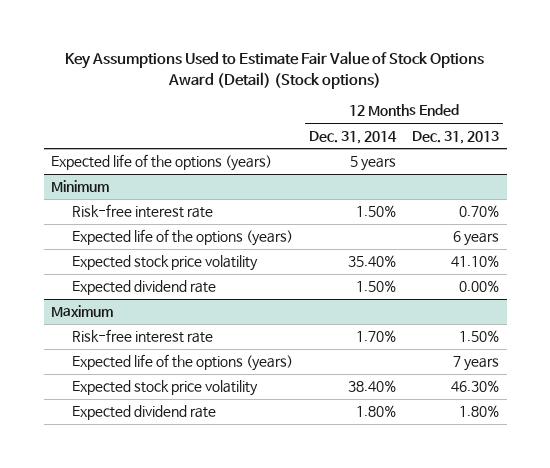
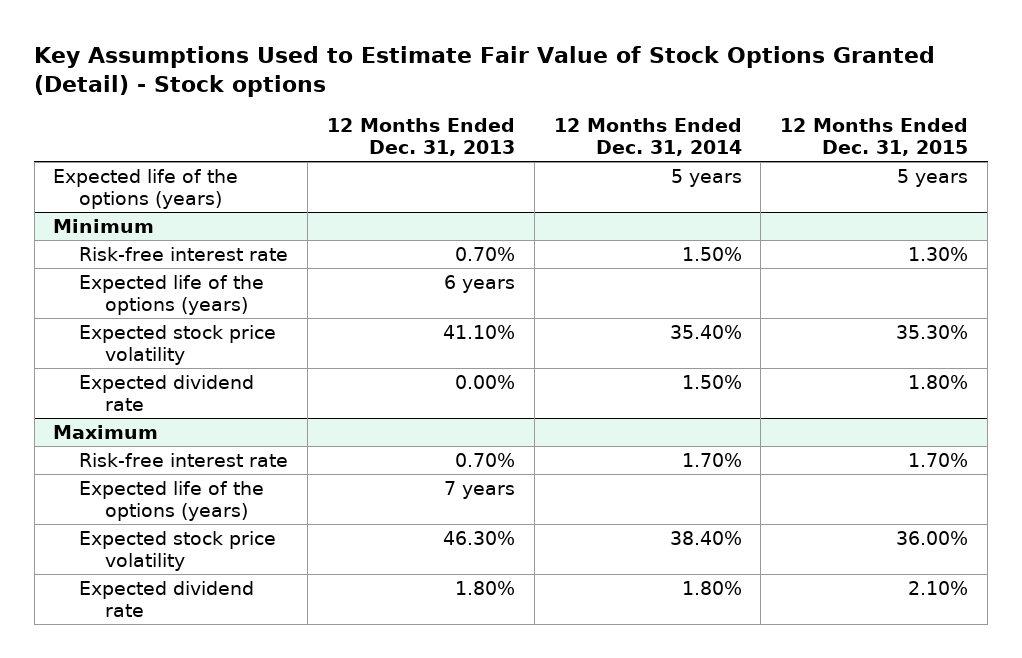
- Key Assumptions Used to Estimate Fair Value of Stock Options Award (Detail) (Stock options)
+ Key Assumptions Used to Estimate Fair Value of Stock Options Granted (Detail) - Stock options
- | 12 Months Ended Dec. 31, 2014 | 12 Months Ended Dec. 31, 2013
+ | 12 Months Ended Dec. 31, 2013 | 12 Months Ended Dec. 31, 2014 | 12 Months Ended Dec. 31, 2015
@ Maximum
- Risk-free interest rate | 1.70% | 1.50%
+ Risk-free interest rate | 0.70% | 1.70% | 1.70%

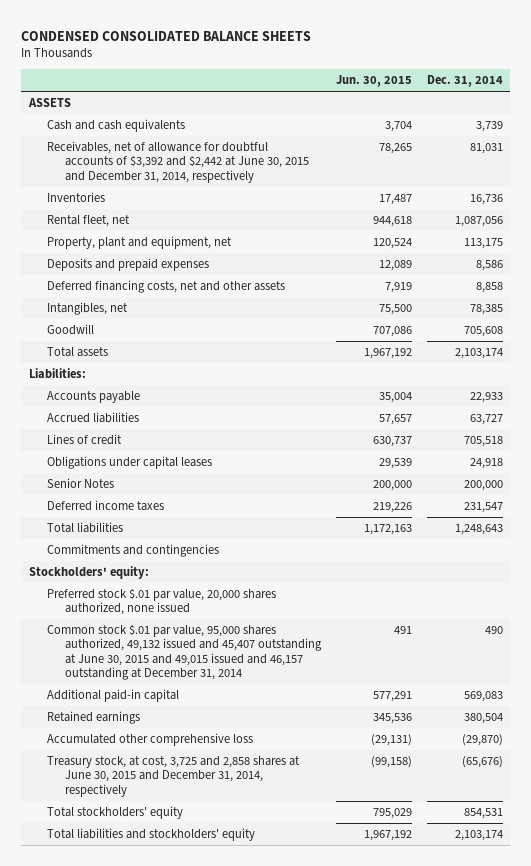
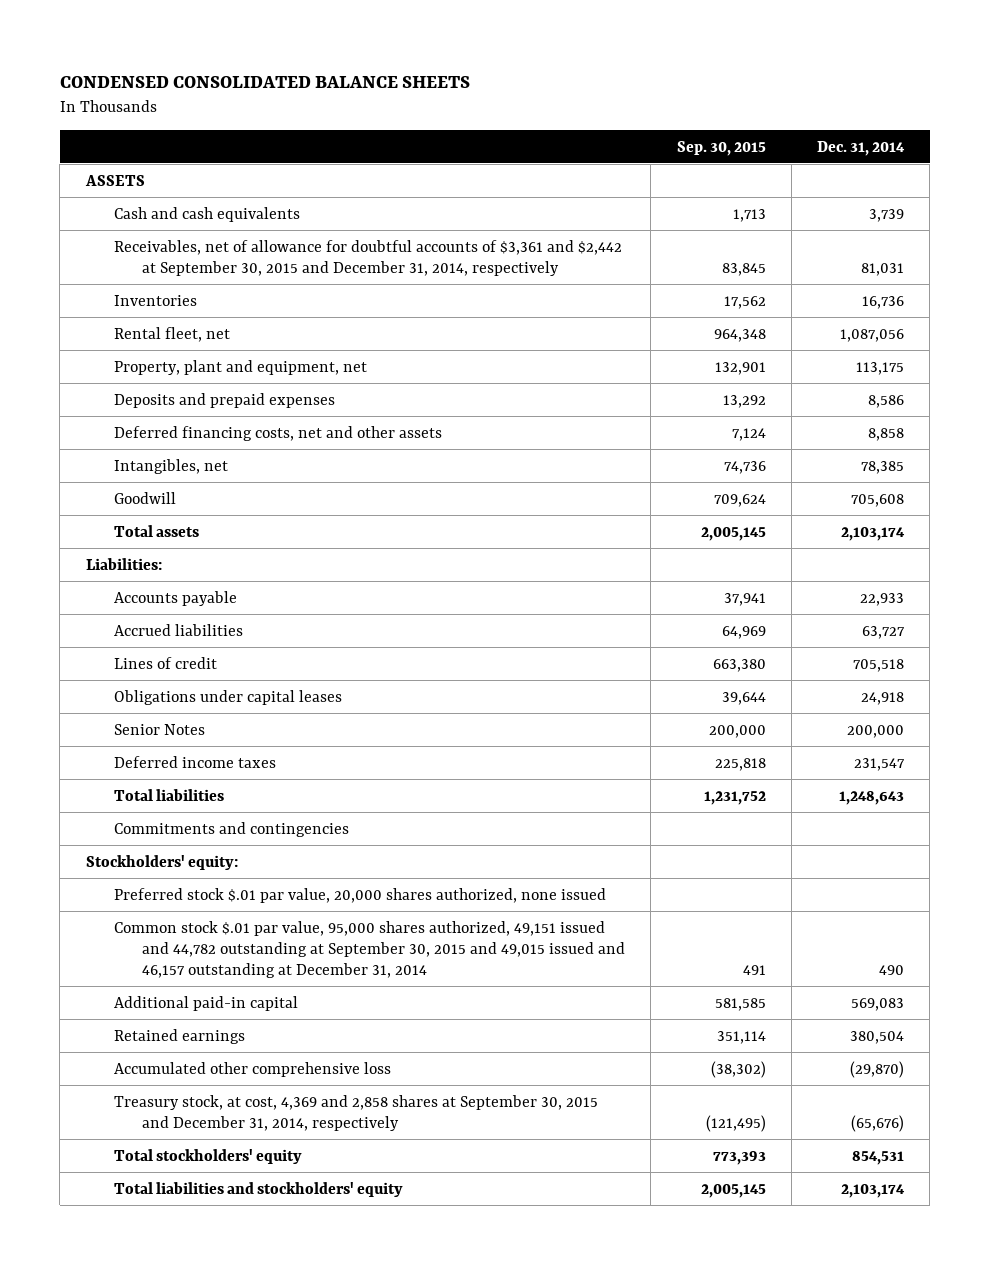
- | Jun. 30, 2015 | Dec. 31, 2014
+ | Sep. 30, 2015 | Dec. 31, 2014
- Receivables, net of allowance for doubtful accounts of $3,392 and $2,442 at June 30, 2015 and December 31, 2014, respectively | 78,265 | 81,031
+ Receivables, net of allowance for doubtful accounts of $3,361 and $2,442 at September 30, 2015 and December 31, 2014, respectively | 83,845 | 81,031
- Common stock $.01 par value, 95,000 shares authorized, 49,132 issued and 45,407 outstanding at June 30, 2015 and 49,015 issued and 46,157 outstanding at December 31, 2014 | 491 | 490
+ Common stock $.01 par value, 95,000 shares authorized, 49,151 issued and 44,782 outstanding at September 30, 2015 and 49,015 issued and 46,157 outstanding at December 31, 2014 | 491 | 490
- Treasury stock, at cost, 3,725 and 2,858 shares at June 30, 2015 and December 31, 2014, respectively | (99,158) | (65,676)
+ Treasury stock, at cost, 4,369 and 2,858 shares at September 30, 2015 and December 31, 2014, respectively | (121,495) | (65,676)

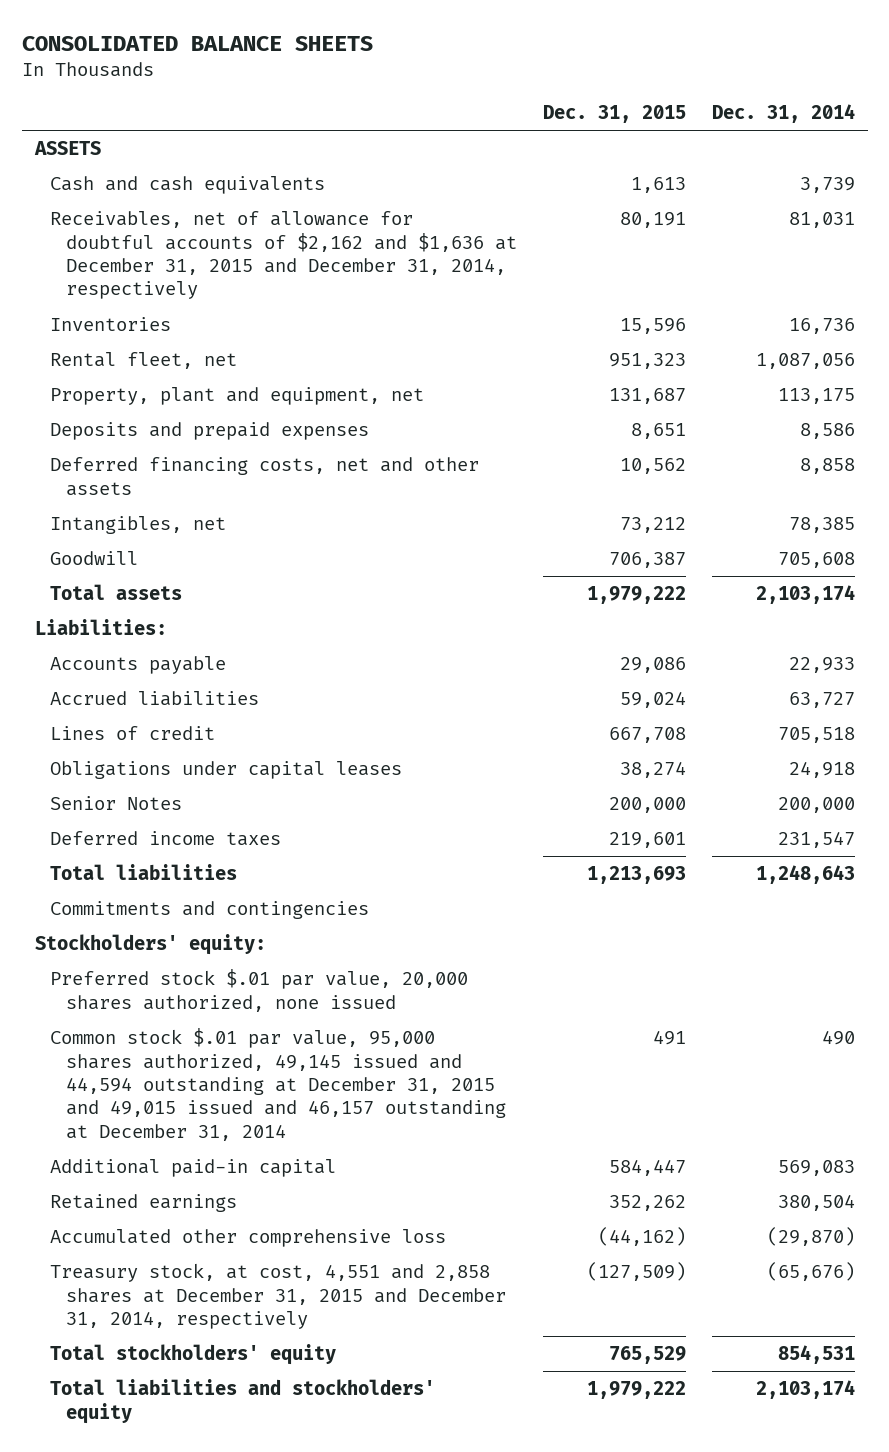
- CONDENSED CONSOLIDATED BALANCE SHEETS
+ CONSOLIDATED BALANCE SHEETS
- | Sep. 30, 2015 | Dec. 31, 2014
+ | Dec. 31, 2015 | Dec. 31, 2014
- Receivables, net of allowance for doubtful accounts of $3,361 and $2,442 at September 30, 2015 and December 31, 2014, respectively | 83,845 | 81,031
+ Receivables, net of allowance for doubtful accounts of $2,162 and $1,636 at December 31, 2015 and December 31, 2014, respectively | 80,191 | 81,031
- Common stock $.01 par value, 95,000 shares authorized, 49,151 issued and 44,782 outstanding at September 30, 2015 and 49,015 issued and 46,157 outstanding at December 31, 2014 | 491 | 490
+ Common stock $.01 par value, 95,000 shares authorized, 49,145 issued and 44,594 outstanding at December 31, 2015 and 49,015 issued and 46,157 outstanding at December 31, 2014 | 491 | 490
- Treasury stock, at cost, 4,369 and 2,858 shares at September 30, 2015 and December 31, 2014, respectively | (121,495) | (65,676)
+ Treasury stock, at cost, 4,551 and 2,858 shares at December 31, 2015 and December 31, 2014, respectively | (127,509) | (65,676)

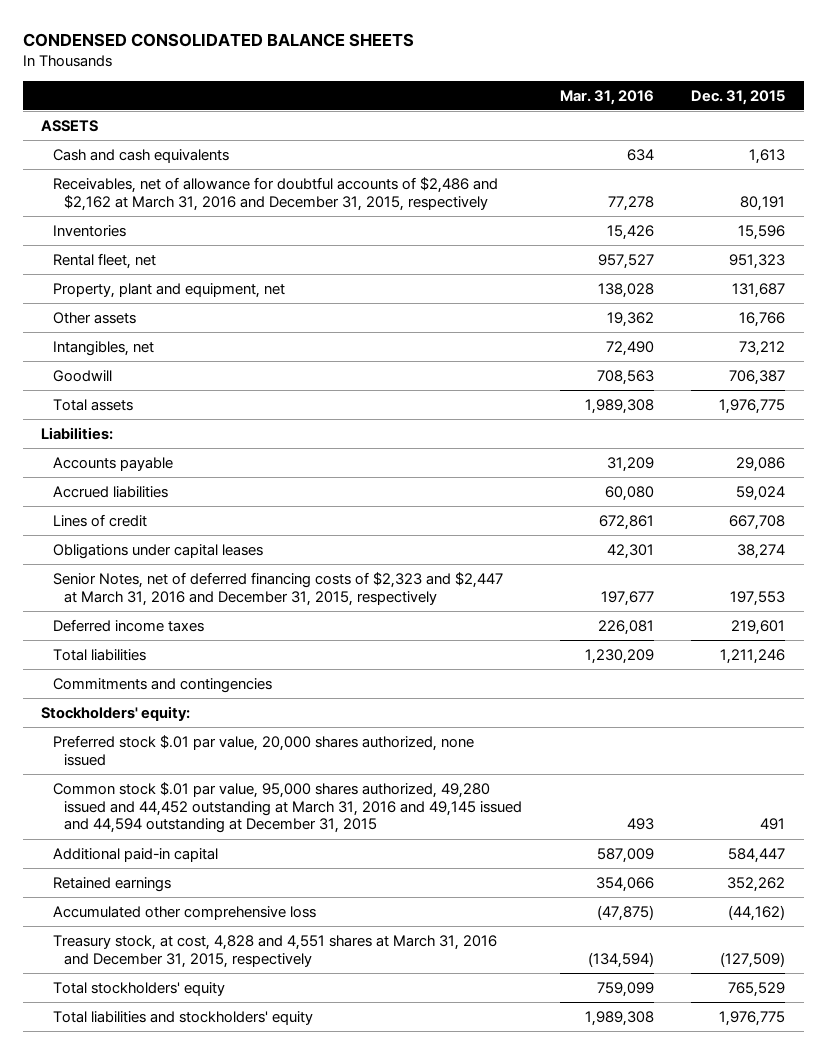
- CONSOLIDATED BALANCE SHEETS
+ CONDENSED CONSOLIDATED BALANCE SHEETS
- | Dec. 31, 2015 | Dec. 31, 2014
+ | Mar. 31, 2016 | Dec. 31, 2015
- Receivables, net of allowance for doubtful accounts of $2,162 and $1,636 at December 31, 2015 and December 31, 2014, respectively | 80,191 | 81,031
+ Receivables, net of allowance for doubtful accounts of $2,486 and $2,162 at March 31, 2016 and December 31, 2015, respectively | 77,278 | 80,191
- Deposits and prepaid expenses | 8,651 | 8,586
- Deferred financing costs, net and other assets | 10,562 | 8,858
+ Other assets | 19,362 | 16,766
- Total assets | 1,979,222 | 2,103,174
+ Total assets | 1,989,308 | 1,976,775
- Senior Notes | 200,000 | 200,000
+ Senior Notes, net of deferred financing costs of $2,323 and $2,447 at March 31, 2016 and December 31, 2015, respectively | 197,677 | 197,553
- Total liabilities | 1,213,693 | 1,248,643
+ Total liabilities | 1,230,209 | 1,211,246
- Common stock $.01 par value, 95,000 shares authorized, 49,145 issued and 44,594 outstanding at December 31, 2015 and 49,015 issued and 46,157 outstanding at December 31, 2014 | 491 | 490
+ Common stock $.01 par value, 95,000 shares authorized, 49,280 issued and 44,452 outstanding at March 31, 2016 and 49,145 issued and 44,594 outstanding at December 31, 2015 | 493 | 491
- Treasury stock, at cost, 4,551 and 2,858 shares at December 31, 2015 and December 31, 2014, respectively | (127,509) | (65,676)
+ Treasury stock, at cost, 4,828 and 4,551 shares at March 31, 2016 and December 31, 2015, respectively | (134,594) | (127,509)
- Total liabilities and stockholders' equity | 1,979,222 | 2,103,174
+ Total liabilities and stockholders' equity | 1,989,308 | 1,976,775

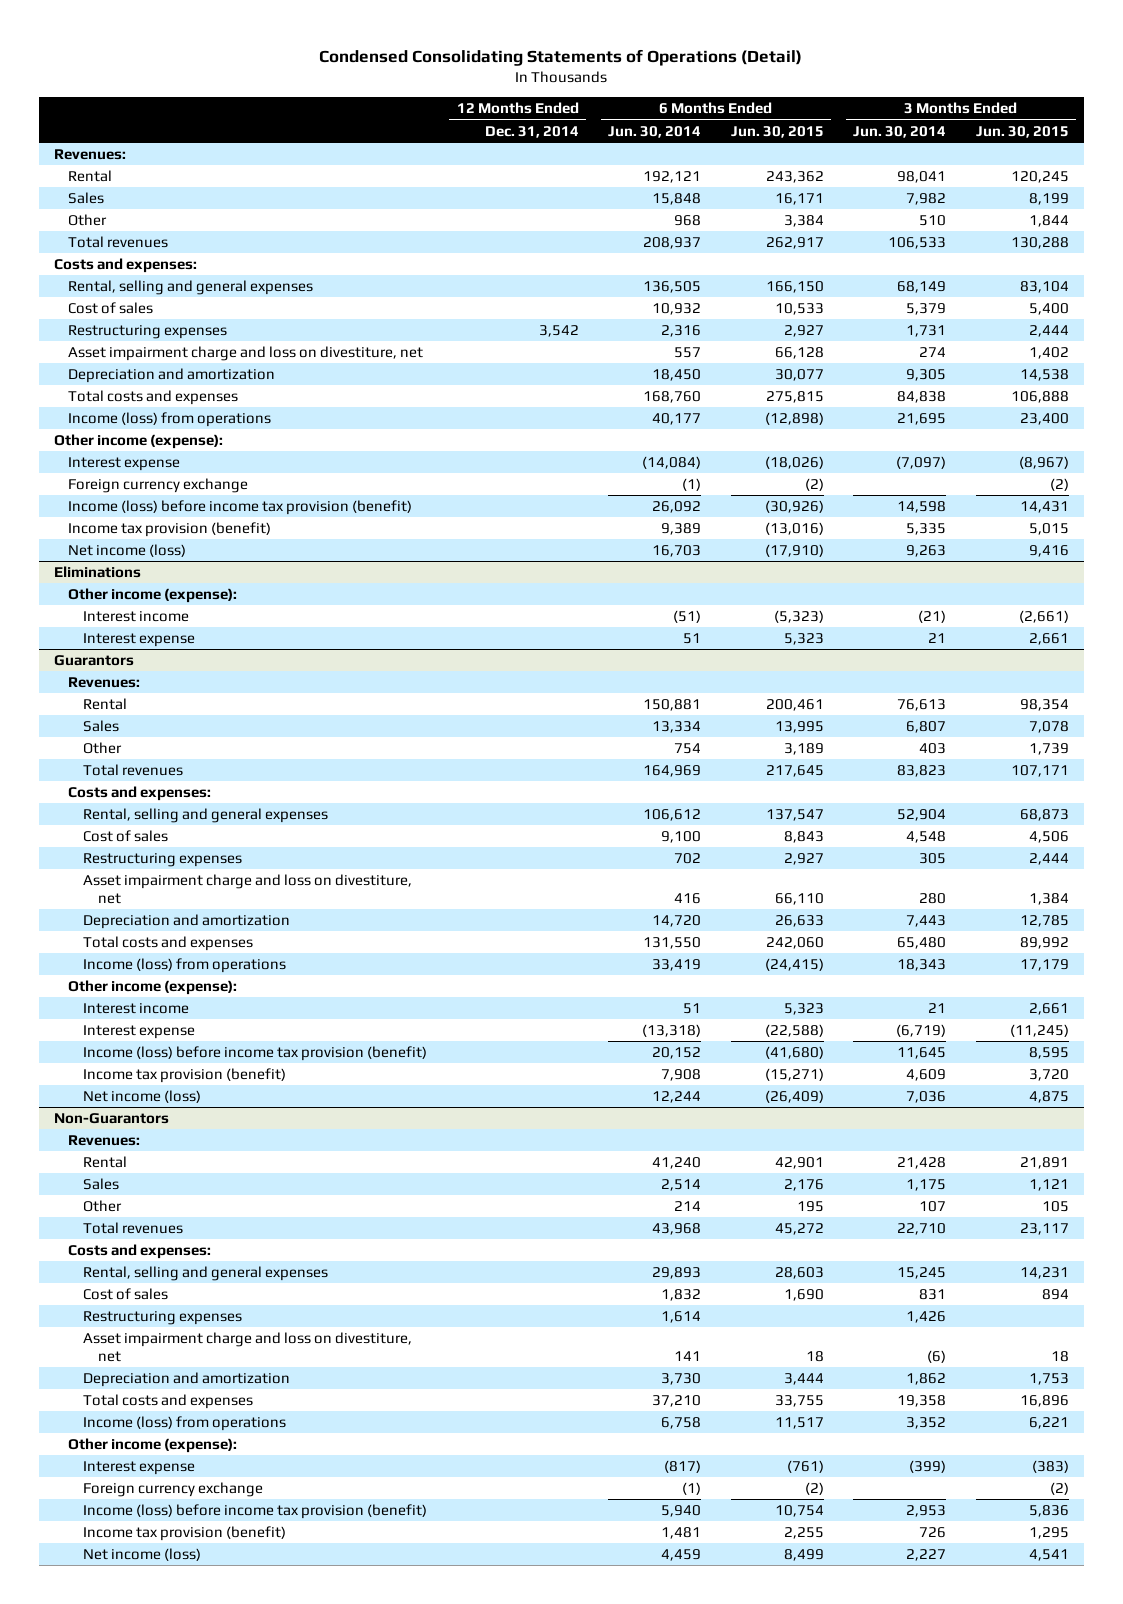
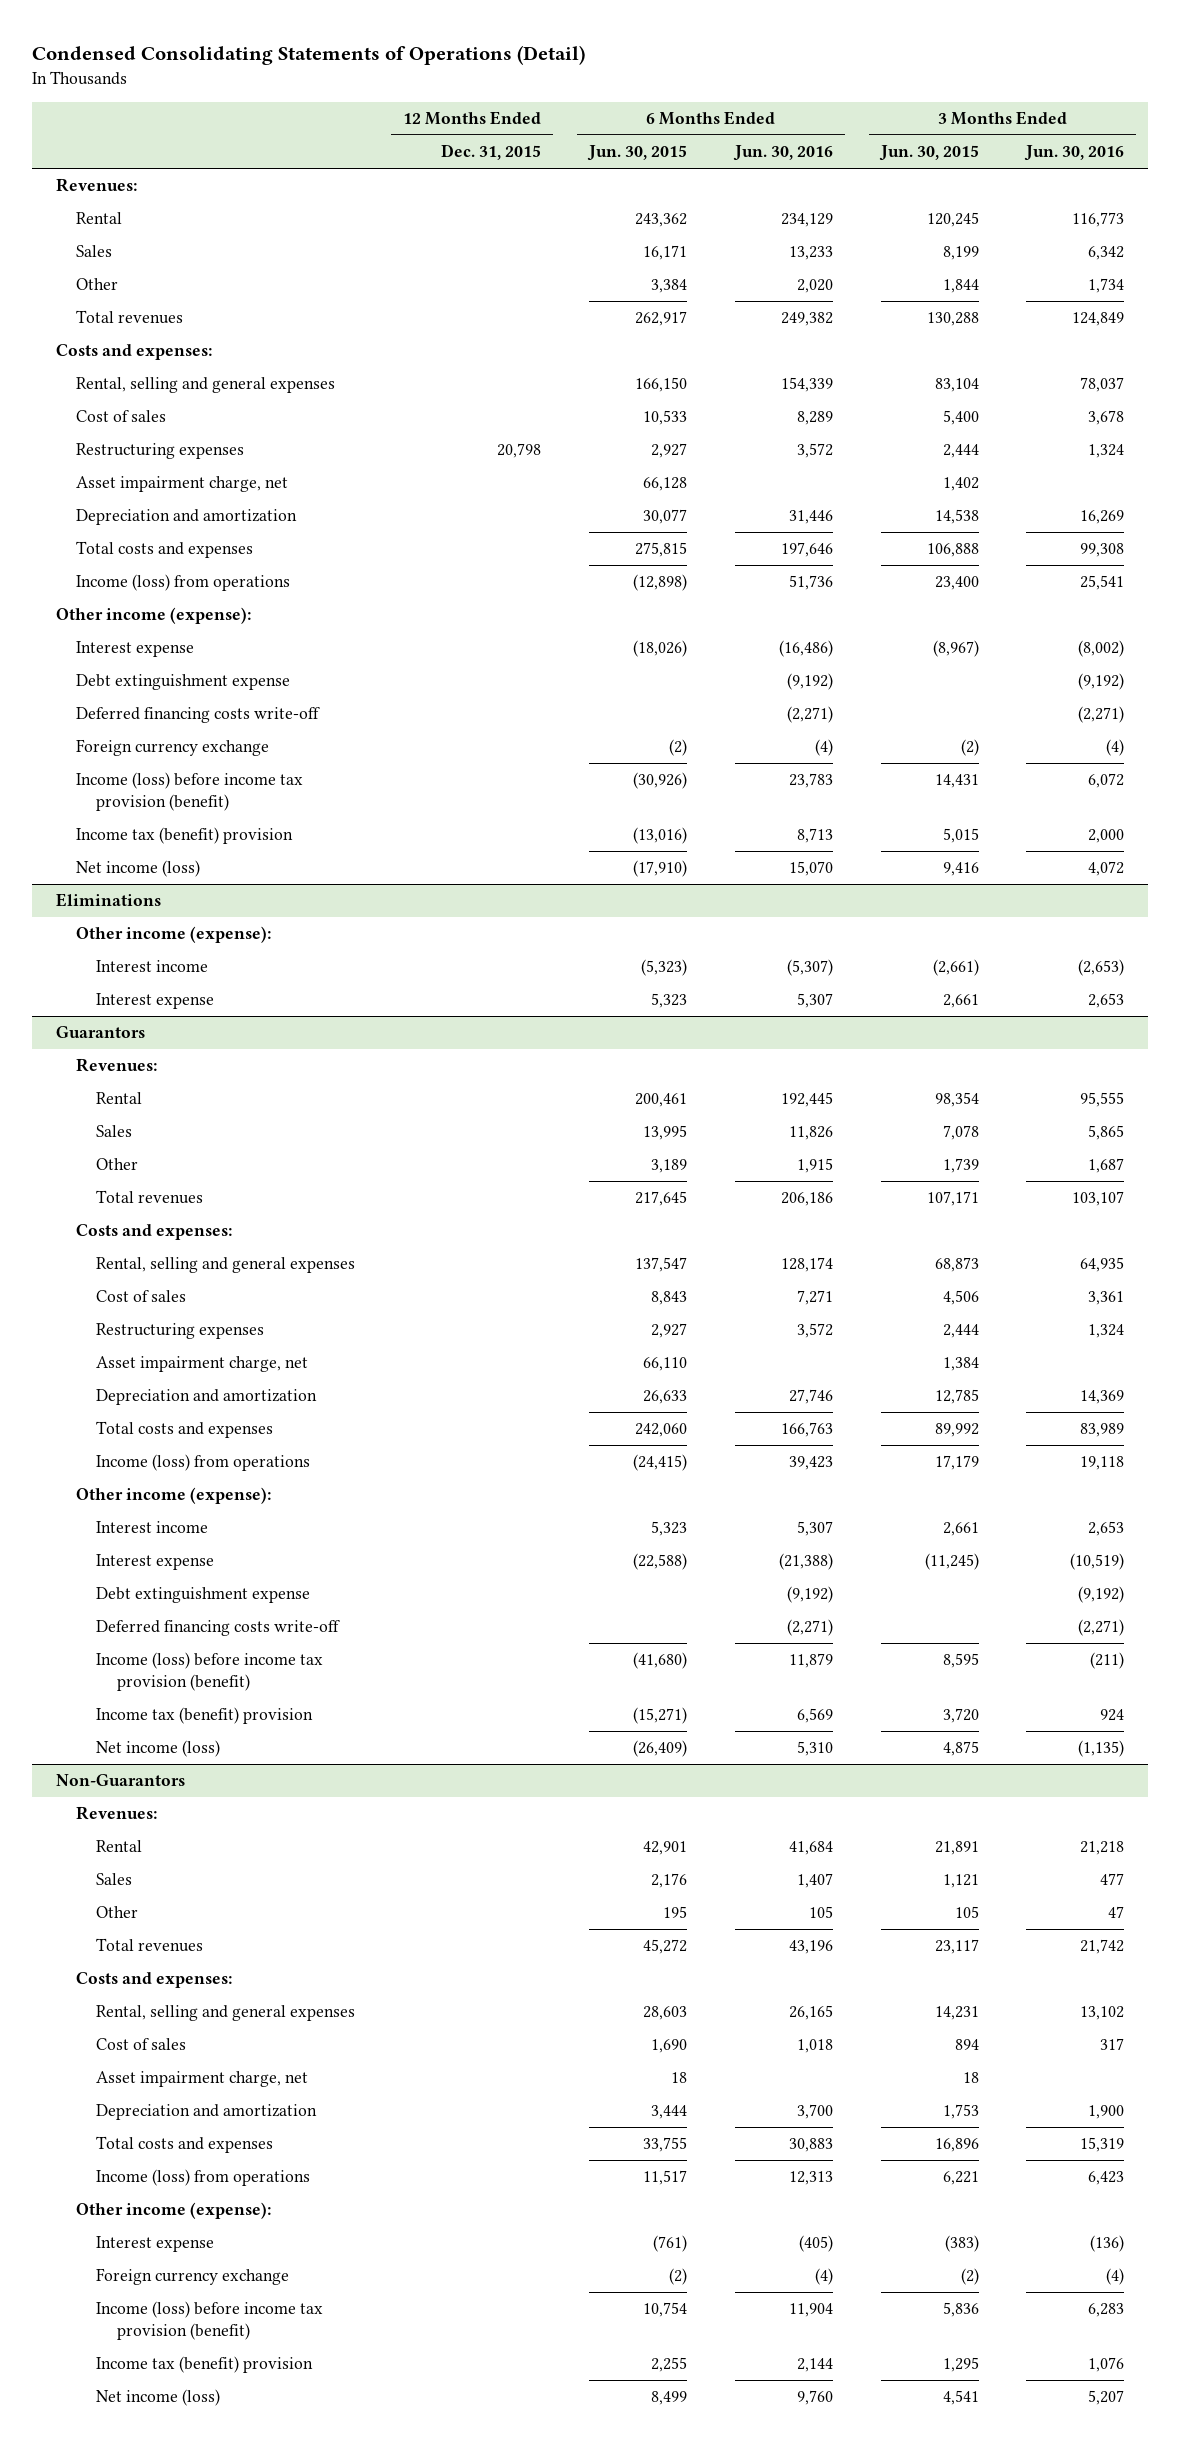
- | 12 Months Ended Dec. 31, 2014 | 6 Months Ended Jun. 30, 2014 | 6 Months Ended Jun. 30, 2015 | 3 Months Ended Jun. 30, 2014 | 3 Months Ended Jun. 30, 2015
+ | 12 Months Ended Dec. 31, 2015 | 6 Months Ended Jun. 30, 2015 | 6 Months Ended Jun. 30, 2016 | 3 Months Ended Jun. 30, 2015 | 3 Months Ended Jun. 30, 2016
- Asset impairment charge and loss on divestiture, net | | 557 | 66,128 | 274 | 1,402
+ Asset impairment charge, net | | 66,128 | | 1,402 |
+ Debt extinguishment expense | | | (9,192) | | (9,192)
+ Deferred financing costs write-off | | | (2,271) | | (2,271)
- Income tax provision (benefit) | | 9,389 | (13,016) | 5,335 | 5,015
+ Income tax (benefit) provision | | (13,016) | 8,713 | 5,015 | 2,000
@ Guarantors
- Asset impairment charge and loss on divestiture, net | | 416 | 66,110 | 280 | 1,384
+ Asset impairment charge, net | | 66,110 | | 1,384 |
+ Debt extinguishment expense | | | (9,192) | | (9,192)
+ Deferred financing costs write-off | | | (2,271) | | (2,271)
- Income tax provision (benefit) | | 7,908 | (15,271) | 4,609 | 3,720
+ Income tax (benefit) provision | | (15,271) | 6,569 | 3,720 | 924
@ Non-Guarantors
- Restructuring expenses | | 1,614 | | 1,426 |
- Asset impairment charge and loss on divestiture, net | | 141 | 18 | (6) | 18
+ Asset impairment charge, net | | 18 | | 18 |
- Income tax provision (benefit) | | 1,481 | 2,255 | 726 | 1,295
+ Income tax (benefit) provision | | 2,255 | 2,144 | 1,295 | 1,076

